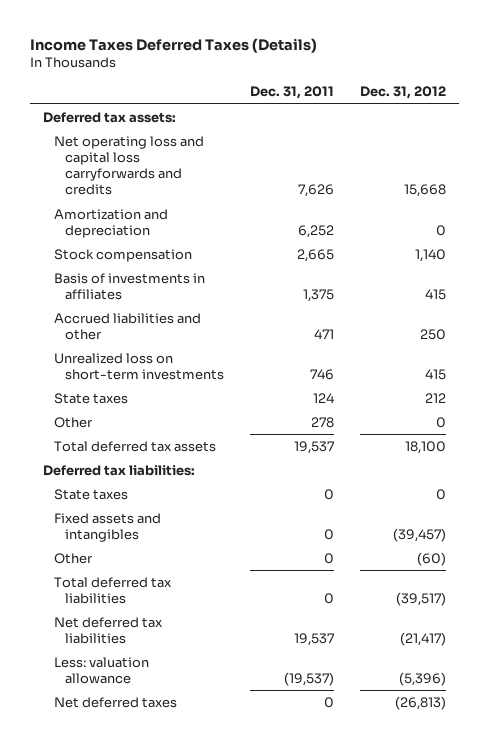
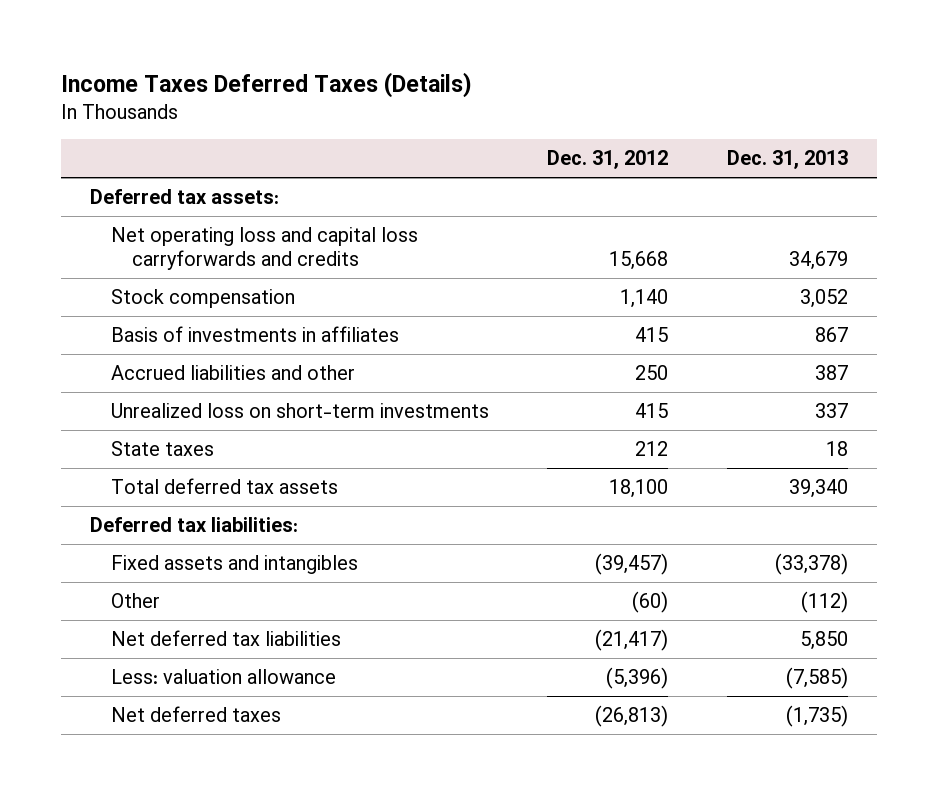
- | Dec. 31, 2011 | Dec. 31, 2012
+ | Dec. 31, 2012 | Dec. 31, 2013
- Amortization and depreciation | 6,252 | 0
- Other | 278 | 0
- State taxes | 0 | 0
- Total deferred tax liabilities | 0 | (39,517)

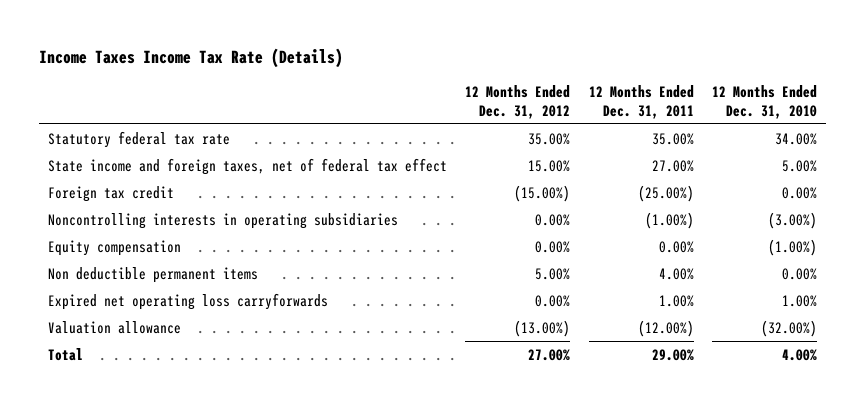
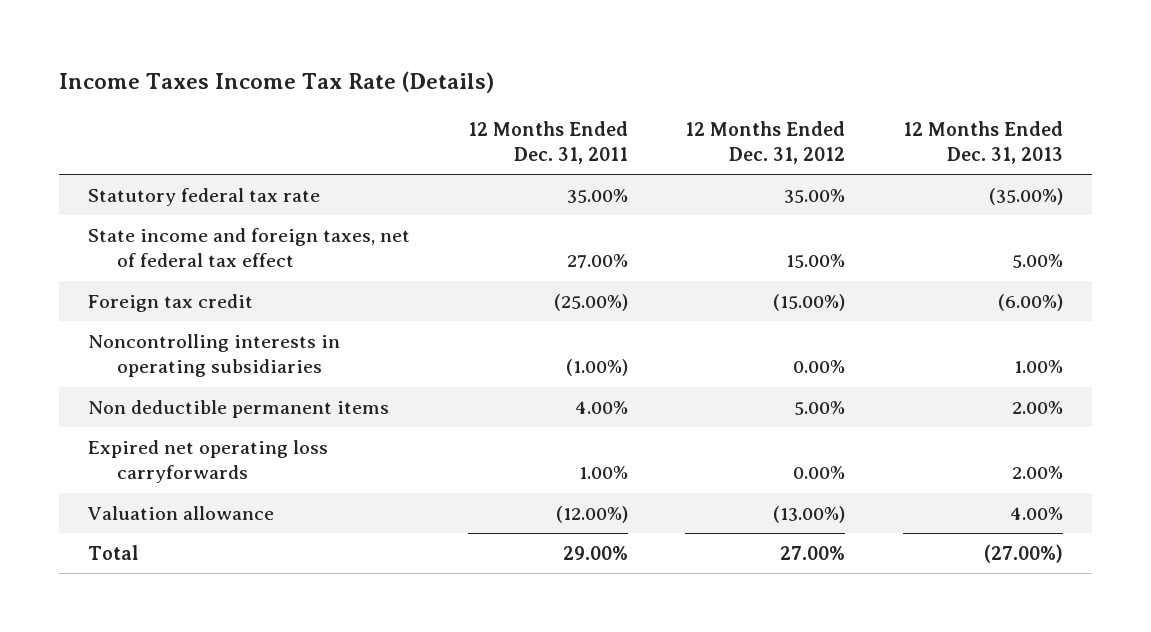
- | 12 Months Ended Dec. 31, 2012 | 12 Months Ended Dec. 31, 2011 | 12 Months Ended Dec. 31, 2010
+ | 12 Months Ended Dec. 31, 2011 | 12 Months Ended Dec. 31, 2012 | 12 Months Ended Dec. 31, 2013
- Equity compensation | 0.00% | 0.00% | (1.00%)

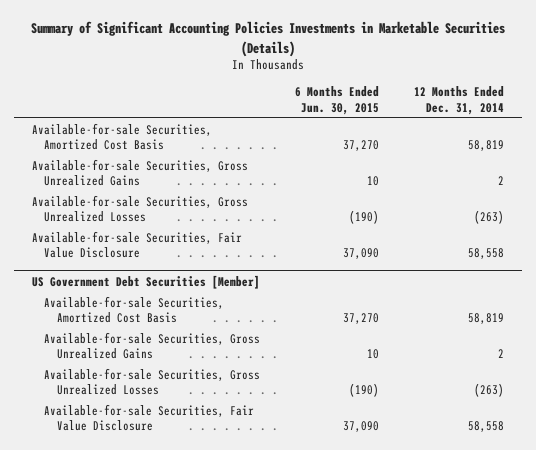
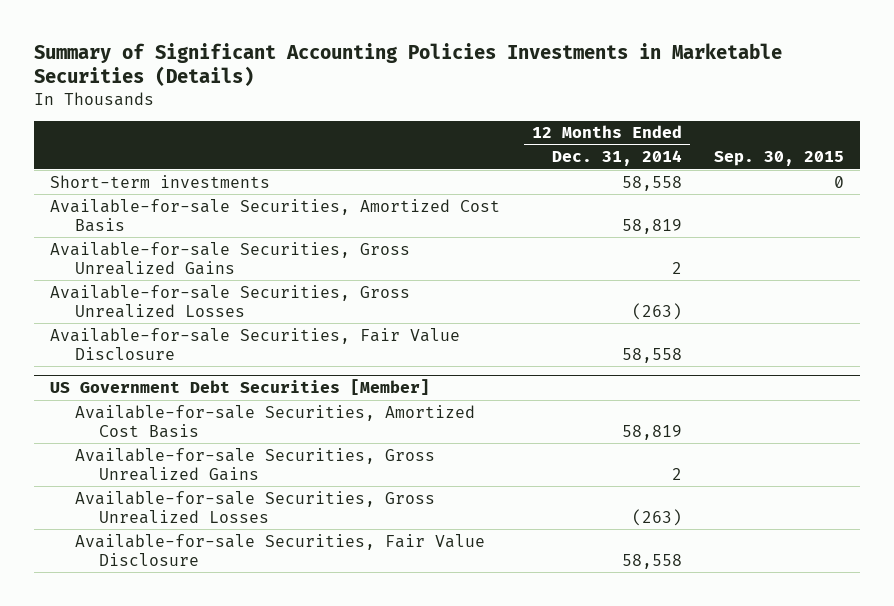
- | 6 Months Ended Jun. 30, 2015 | 12 Months Ended Dec. 31, 2014
+ | 12 Months Ended Dec. 31, 2014 | Sep. 30, 2015
+ Short-term investments | 58,558 | 0

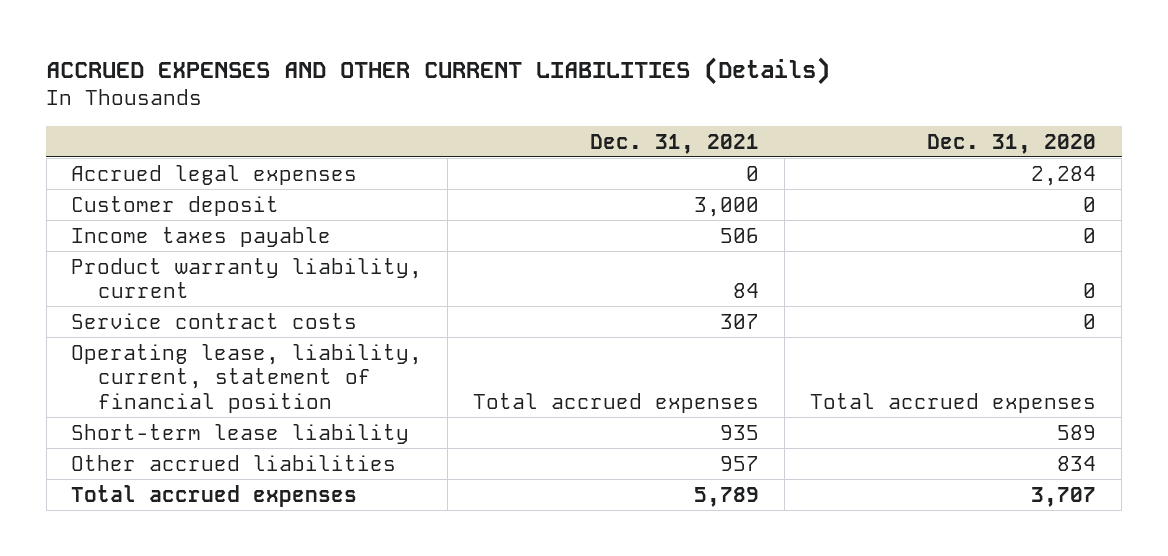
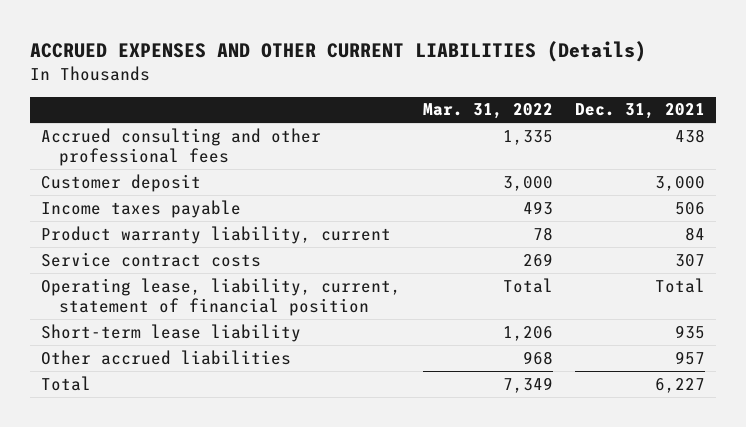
- | Dec. 31, 2021 | Dec. 31, 2020
+ | Mar. 31, 2022 | Dec. 31, 2021
- Accrued legal expenses | 0 | 2,284
+ Accrued consulting and other professional fees | 1,335 | 438
- Operating lease, liability, current, statement of financial position | Total accrued expenses | Total accrued expenses
+ Operating lease, liability, current, statement of financial position | Total | Total
- Total accrued expenses | 5,789 | 3,707
+ Total | 7,349 | 6,227

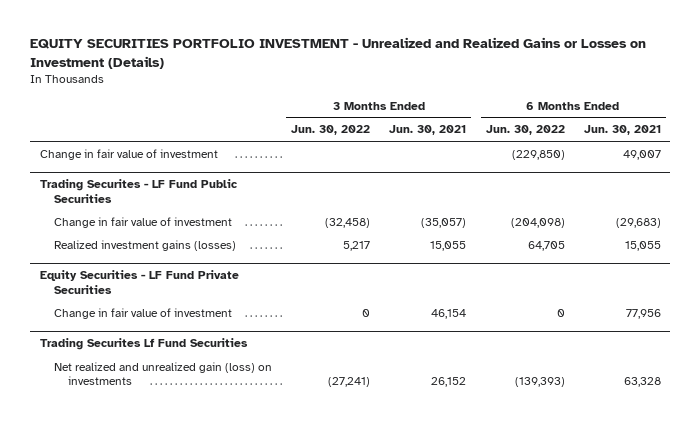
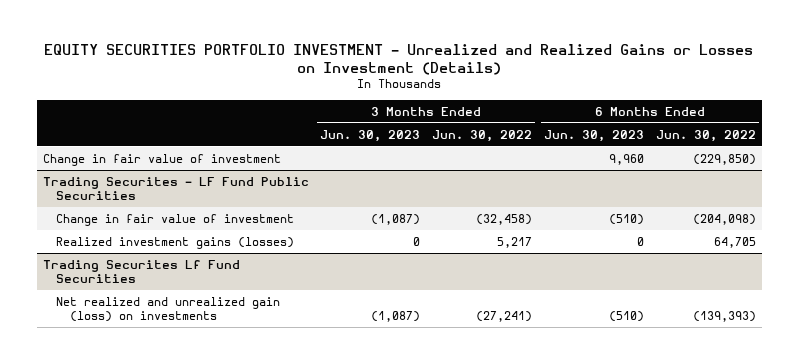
- | 3 Months Ended Jun. 30, 2022 | 3 Months Ended Jun. 30, 2021 | 6 Months Ended Jun. 30, 2022 | 6 Months Ended Jun. 30, 2021
+ | 3 Months Ended Jun. 30, 2023 | 3 Months Ended Jun. 30, 2022 | 6 Months Ended Jun. 30, 2023 | 6 Months Ended Jun. 30, 2022
- Equity Securities - LF Fund Private Securities
- Change in fair value of investment | 0 | 46,154 | 0 | 77,956

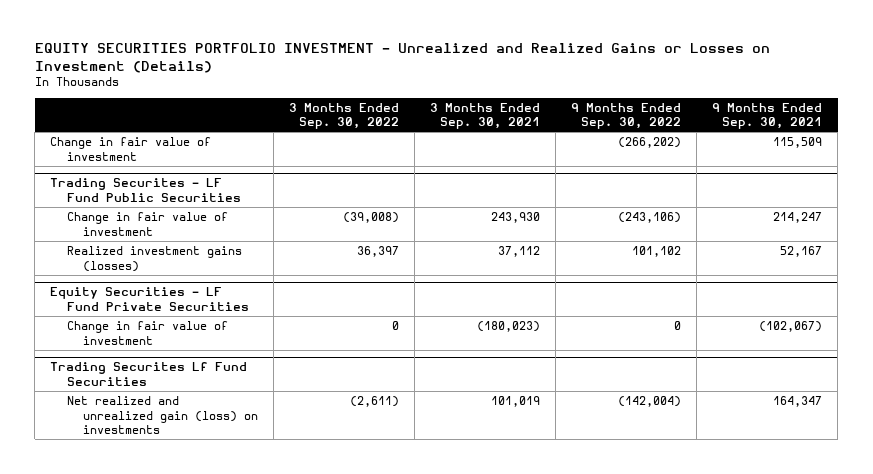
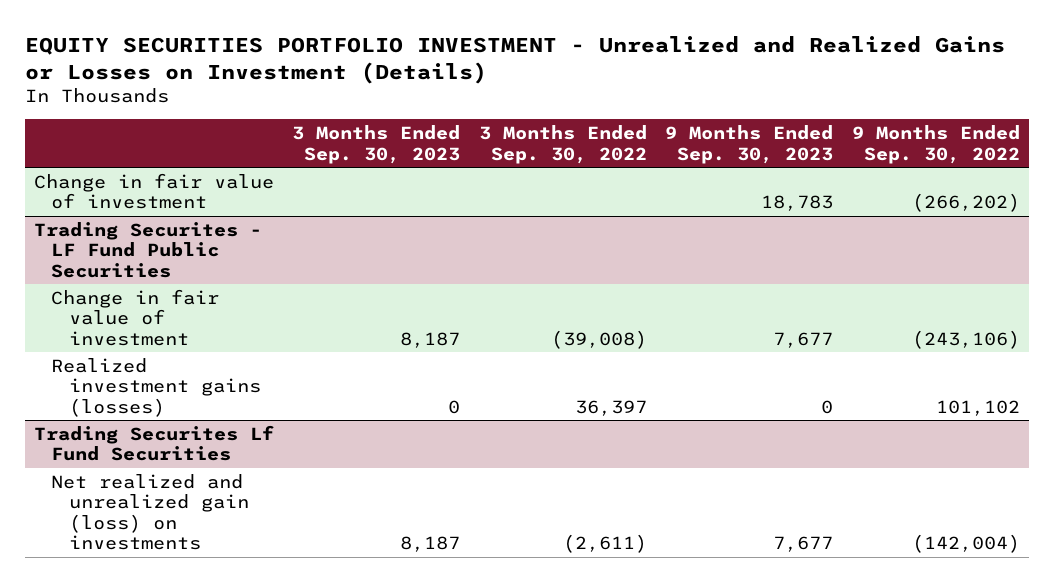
- | 3 Months Ended Sep. 30, 2022 | 3 Months Ended Sep. 30, 2021 | 9 Months Ended Sep. 30, 2022 | 9 Months Ended Sep. 30, 2021
+ | 3 Months Ended Sep. 30, 2023 | 3 Months Ended Sep. 30, 2022 | 9 Months Ended Sep. 30, 2023 | 9 Months Ended Sep. 30, 2022
- Equity Securities - LF Fund Private Securities
- Change in fair value of investment | 0 | (180,023) | 0 | (102,067)

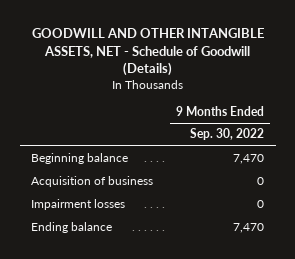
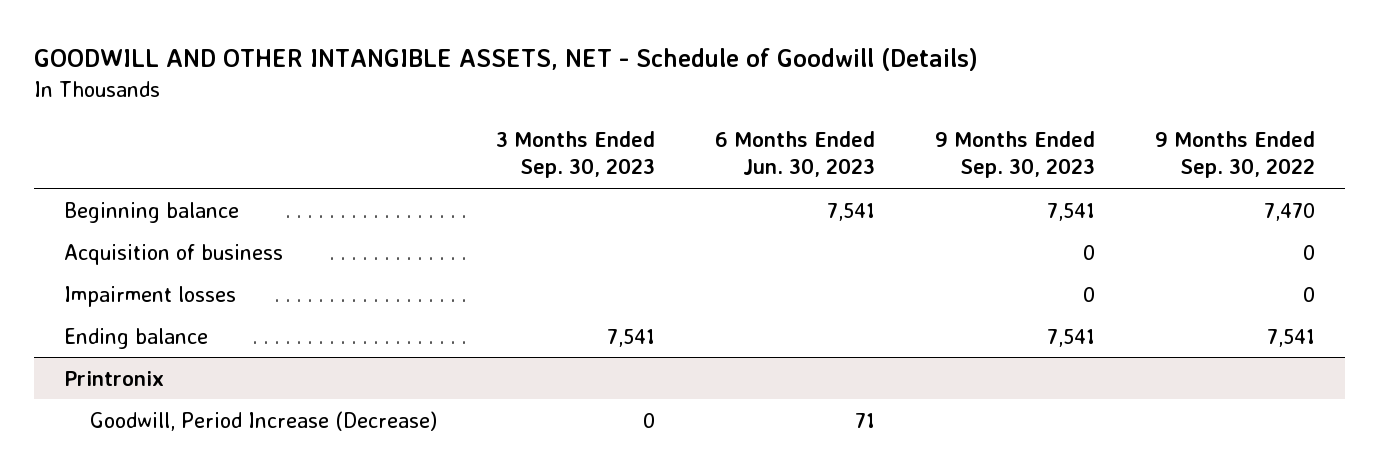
- | 9 Months Ended Sep. 30, 2022
+ | 3 Months Ended Sep. 30, 2023 | 6 Months Ended Jun. 30, 2023 | 9 Months Ended Sep. 30, 2023 | 9 Months Ended Sep. 30, 2022
- Ending balance | 7,470
+ Ending balance | 7,541 | | 7,541 | 7,541
+ Printronix
+ Goodwill, Period Increase (Decrease) | 0 | 71 | |

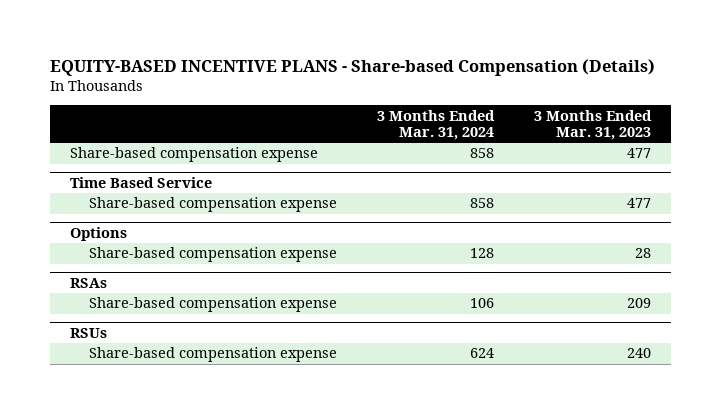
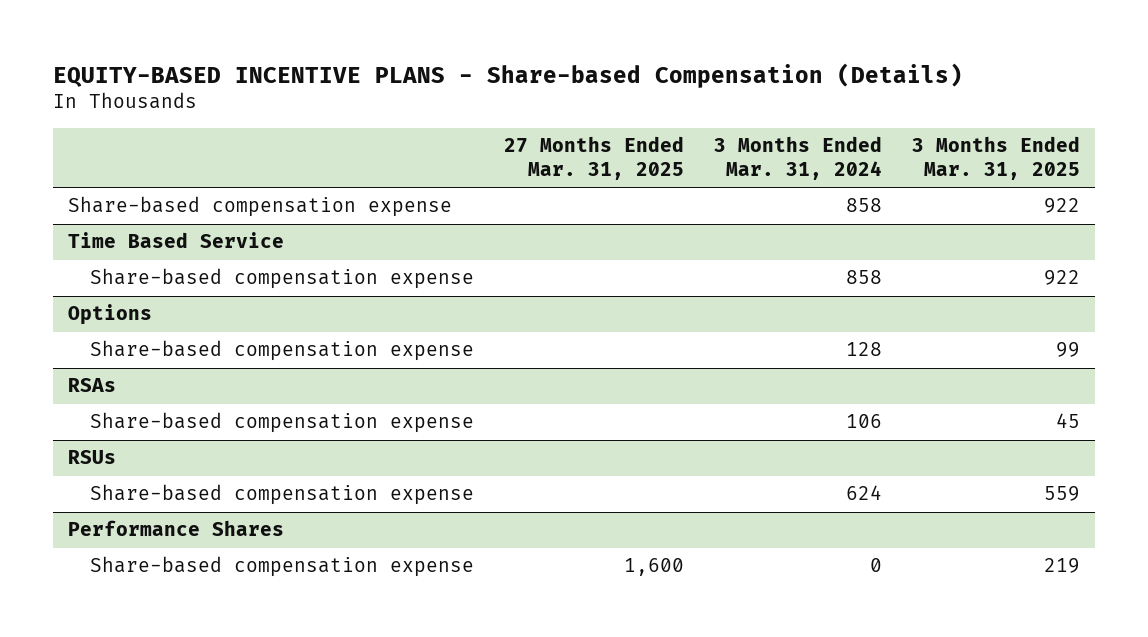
- | 3 Months Ended Mar. 31, 2024 | 3 Months Ended Mar. 31, 2023
+ | 27 Months Ended Mar. 31, 2025 | 3 Months Ended Mar. 31, 2024 | 3 Months Ended Mar. 31, 2025
+ Performance Shares
+ Share-based compensation expense | 1,600 | 0 | 219

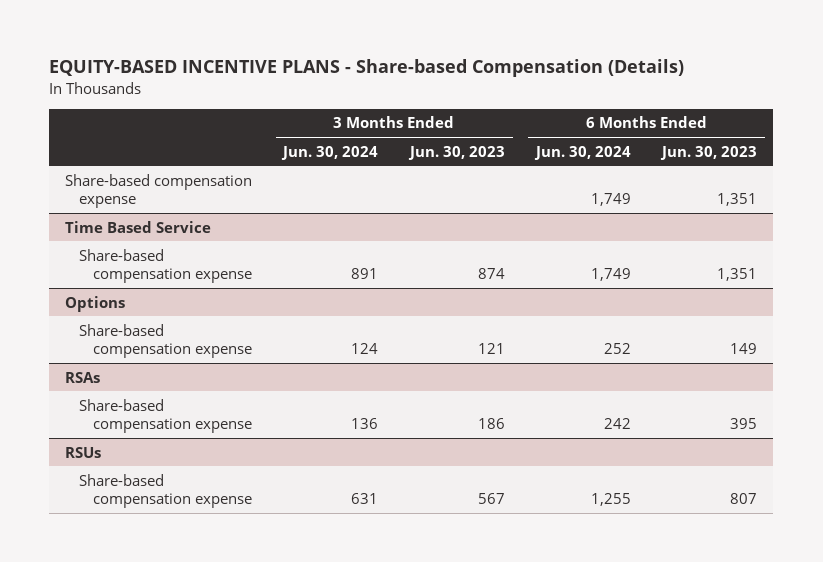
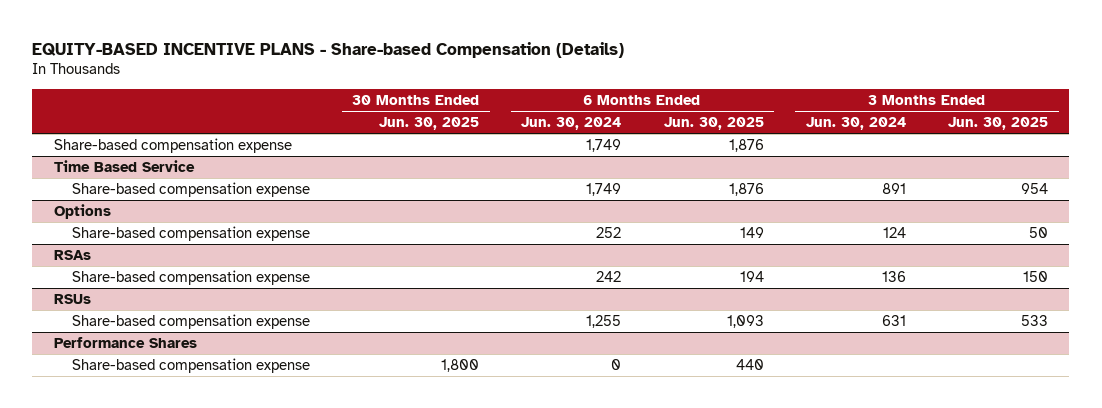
- | 3 Months Ended Jun. 30, 2024 | 3 Months Ended Jun. 30, 2023 | 6 Months Ended Jun. 30, 2024 | 6 Months Ended Jun. 30, 2023
+ | 30 Months Ended Jun. 30, 2025 | 6 Months Ended Jun. 30, 2024 | 6 Months Ended Jun. 30, 2025 | 3 Months Ended Jun. 30, 2024 | 3 Months Ended Jun. 30, 2025
+ Performance Shares
+ Share-based compensation expense | 1,800 | 0 | 440 | |

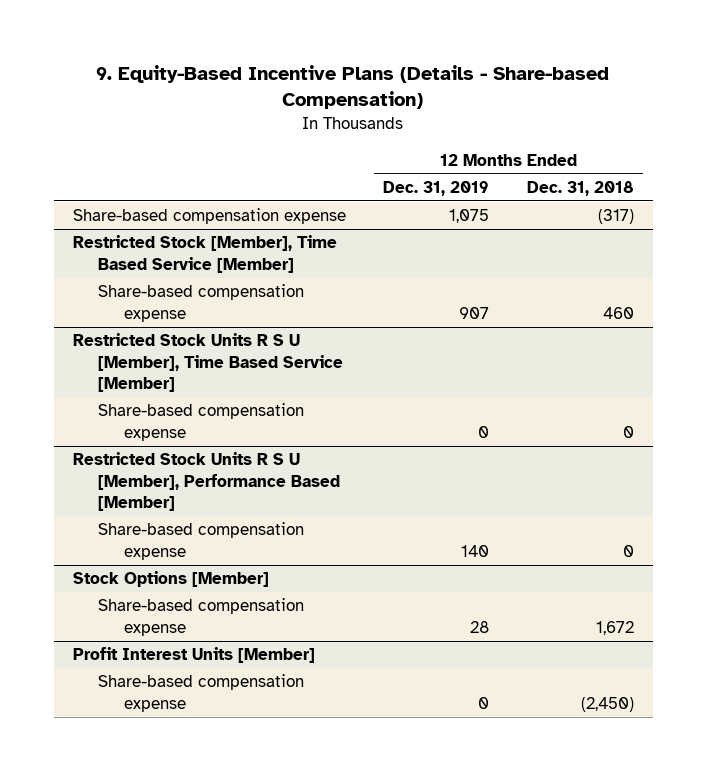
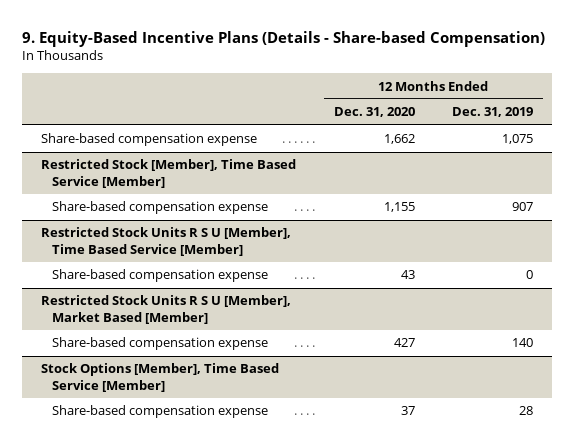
- | 12 Months Ended Dec. 31, 2019 | 12 Months Ended Dec. 31, 2018
+ | 12 Months Ended Dec. 31, 2020 | 12 Months Ended Dec. 31, 2019
- Restricted Stock Units R S U [Member], Performance Based [Member]
+ Restricted Stock Units R S U [Member], Market Based [Member]
- Stock Options [Member]
+ Stock Options [Member], Time Based Service [Member]
- Profit Interest Units [Member]
- Share-based compensation expense | 0 | (2,450)

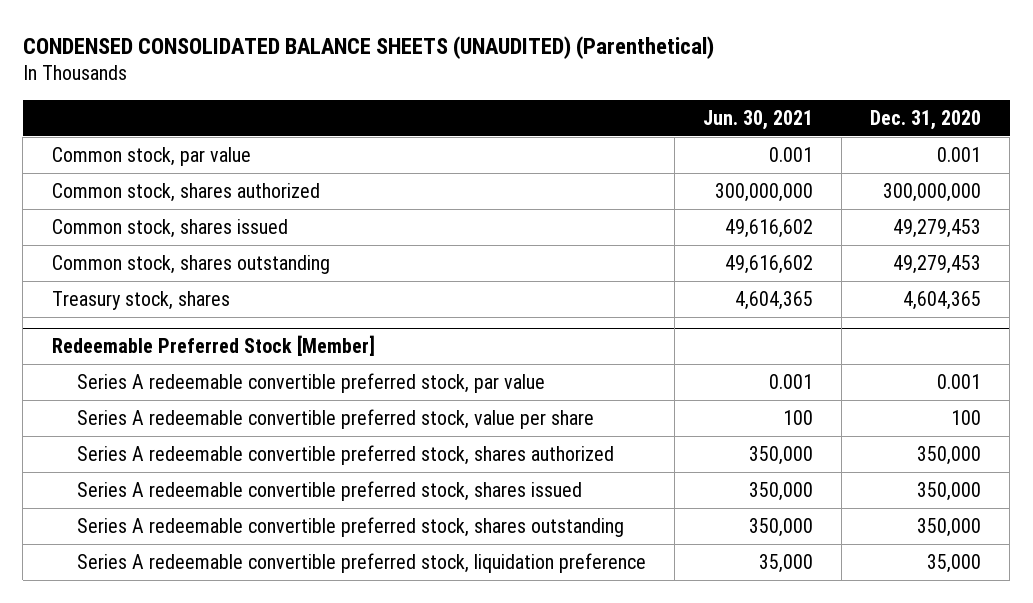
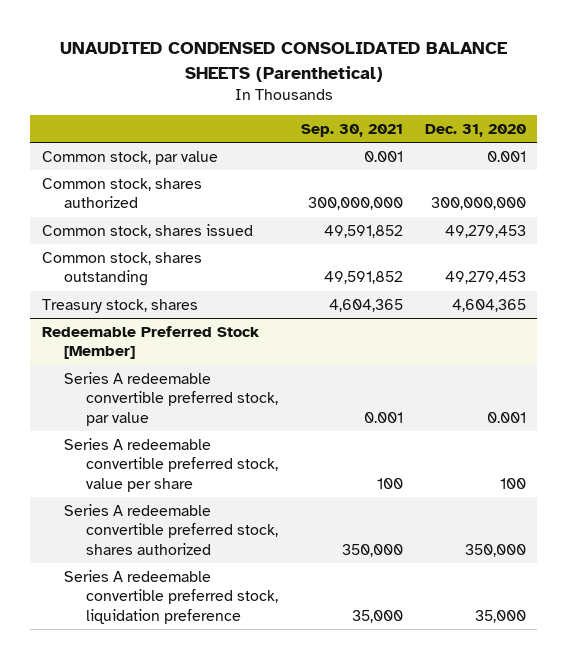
- CONDENSED CONSOLIDATED BALANCE SHEETS (UNAUDITED) (Parenthetical)
+ UNAUDITED CONDENSED CONSOLIDATED BALANCE SHEETS (Parenthetical)
- | Jun. 30, 2021 | Dec. 31, 2020
+ | Sep. 30, 2021 | Dec. 31, 2020
@ Redeemable Preferred Stock [Member]
- Series A redeemable convertible preferred stock, shares issued | 350,000 | 350,000
- Series A redeemable convertible preferred stock, shares outstanding | 350,000 | 350,000

